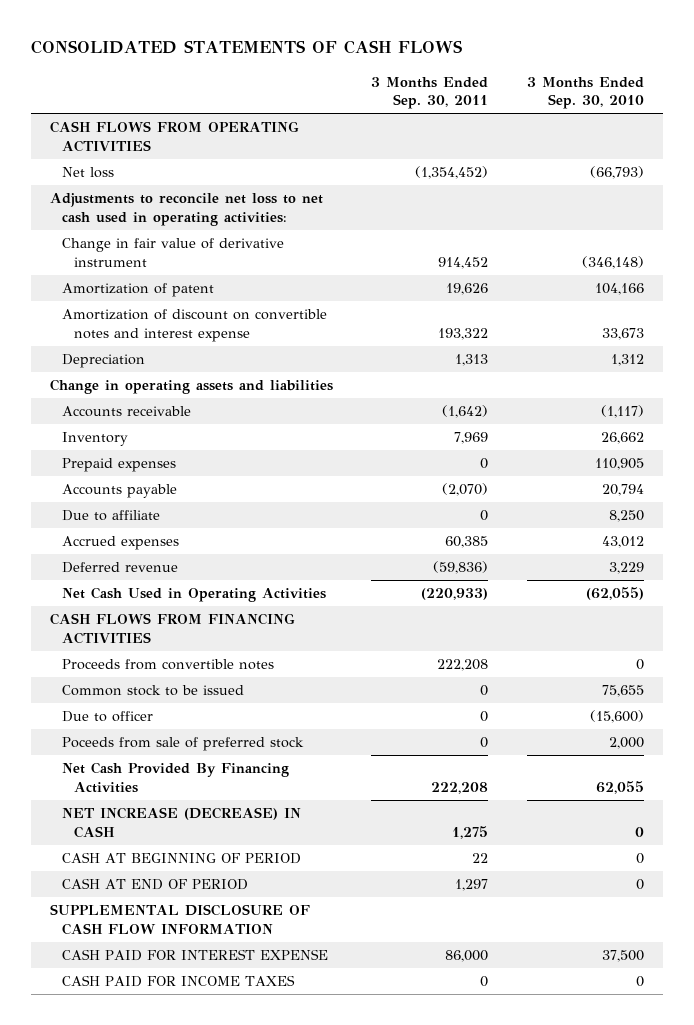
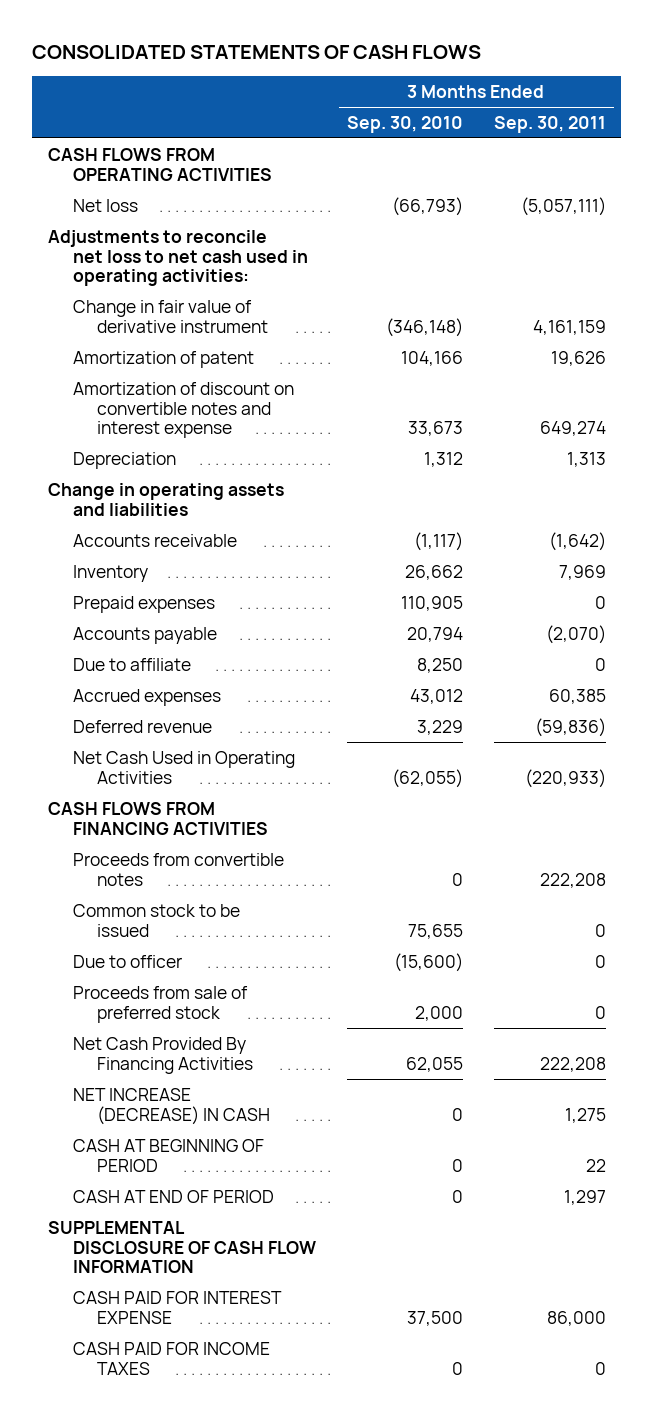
- | 3 Months Ended Sep. 30, 2011 | 3 Months Ended Sep. 30, 2010
+ | 3 Months Ended Sep. 30, 2010 | 3 Months Ended Sep. 30, 2011
- Net loss | (1,354,452) | (66,793)
+ Net loss | (66,793) | (5,057,111)
- Change in fair value of derivative instrument | 914,452 | (346,148)
+ Change in fair value of derivative instrument | (346,148) | 4,161,159
- Amortization of discount on convertible notes and interest expense | 193,322 | 33,673
+ Amortization of discount on convertible notes and interest expense | 33,673 | 649,274
- Poceeds from sale of preferred stock | 0 | 2,000
+ Proceeds from sale of preferred stock | 2,000 | 0

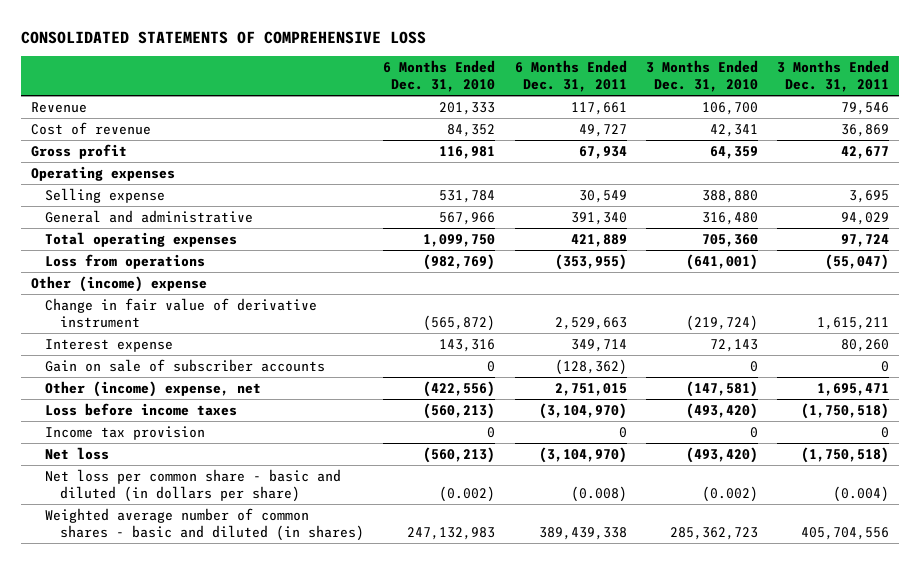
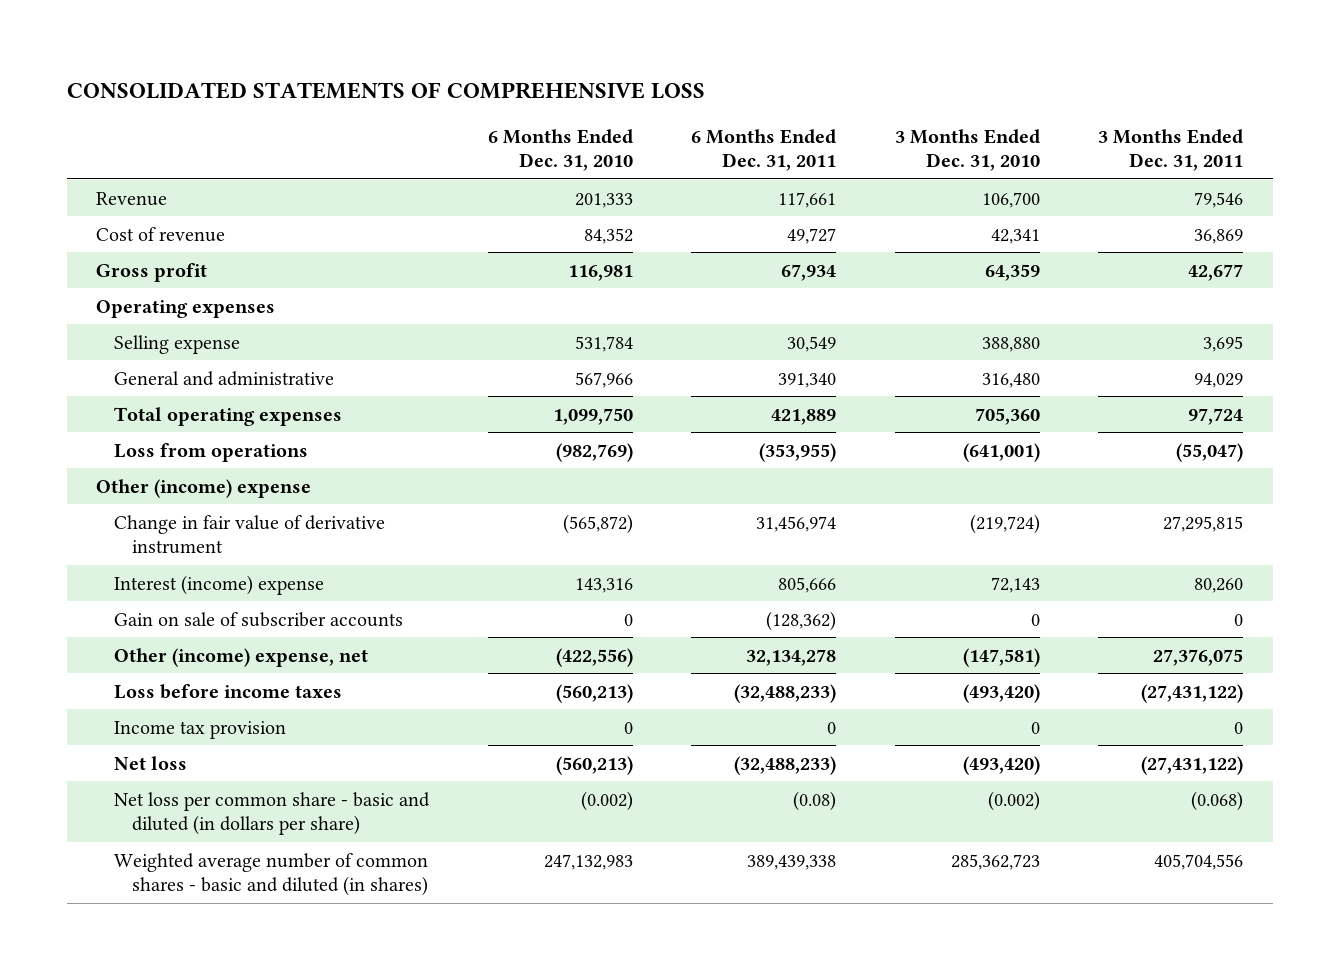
- Change in fair value of derivative instrument | (565,872) | 2,529,663 | (219,724) | 1,615,211
- Interest expense | 143,316 | 349,714 | 72,143 | 80,260
+ Change in fair value of derivative instrument | (565,872) | 31,456,974 | (219,724) | 27,295,815
+ Interest (income) expense | 143,316 | 805,666 | 72,143 | 80,260
- Other (income) expense, net | (422,556) | 2,751,015 | (147,581) | 1,695,471
- Loss before income taxes | (560,213) | (3,104,970) | (493,420) | (1,750,518)
+ Other (income) expense, net | (422,556) | 32,134,278 | (147,581) | 27,376,075
+ Loss before income taxes | (560,213) | (32,488,233) | (493,420) | (27,431,122)
- Net loss | (560,213) | (3,104,970) | (493,420) | (1,750,518)
- Net loss per common share - basic and diluted (in dollars per share) | (0.002) | (0.008) | (0.002) | (0.004)
+ Net loss | (560,213) | (32,488,233) | (493,420) | (27,431,122)
+ Net loss per common share - basic and diluted (in dollars per share) | (0.002) | (0.08) | (0.002) | (0.068)

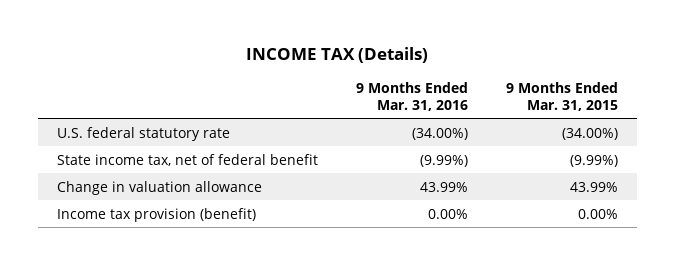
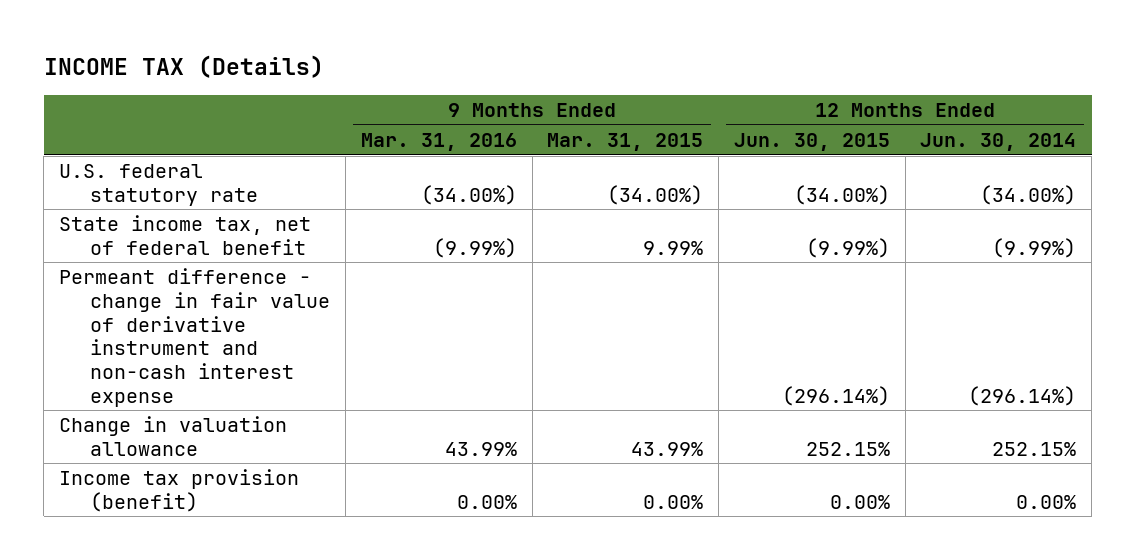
- | 9 Months Ended Mar. 31, 2016 | 9 Months Ended Mar. 31, 2015
+ | 9 Months Ended Mar. 31, 2016 | 9 Months Ended Mar. 31, 2015 | 12 Months Ended Jun. 30, 2015 | 12 Months Ended Jun. 30, 2014
- State income tax, net of federal benefit | (9.99%) | (9.99%)
+ State income tax, net of federal benefit | (9.99%) | 9.99% | (9.99%) | (9.99%)
+ Permeant difference - change in fair value of derivative instrument and non-cash interest expense | | | (296.14%) | (296.14%)

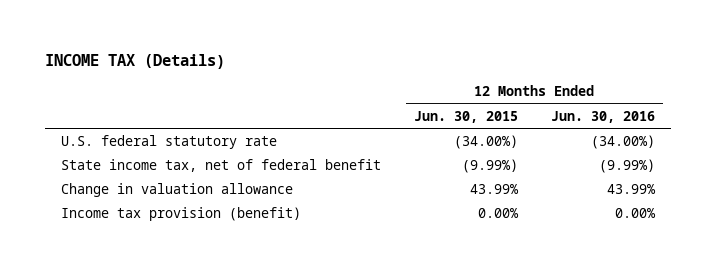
- | 9 Months Ended Mar. 31, 2016 | 9 Months Ended Mar. 31, 2015 | 12 Months Ended Jun. 30, 2015 | 12 Months Ended Jun. 30, 2014
+ | 12 Months Ended Jun. 30, 2015 | 12 Months Ended Jun. 30, 2016
- Permeant difference - change in fair value of derivative instrument and non-cash interest expense | | | (296.14%) | (296.14%)
- Change in valuation allowance | 43.99% | 43.99% | 252.15% | 252.15%
+ Change in valuation allowance | 43.99% | 43.99%

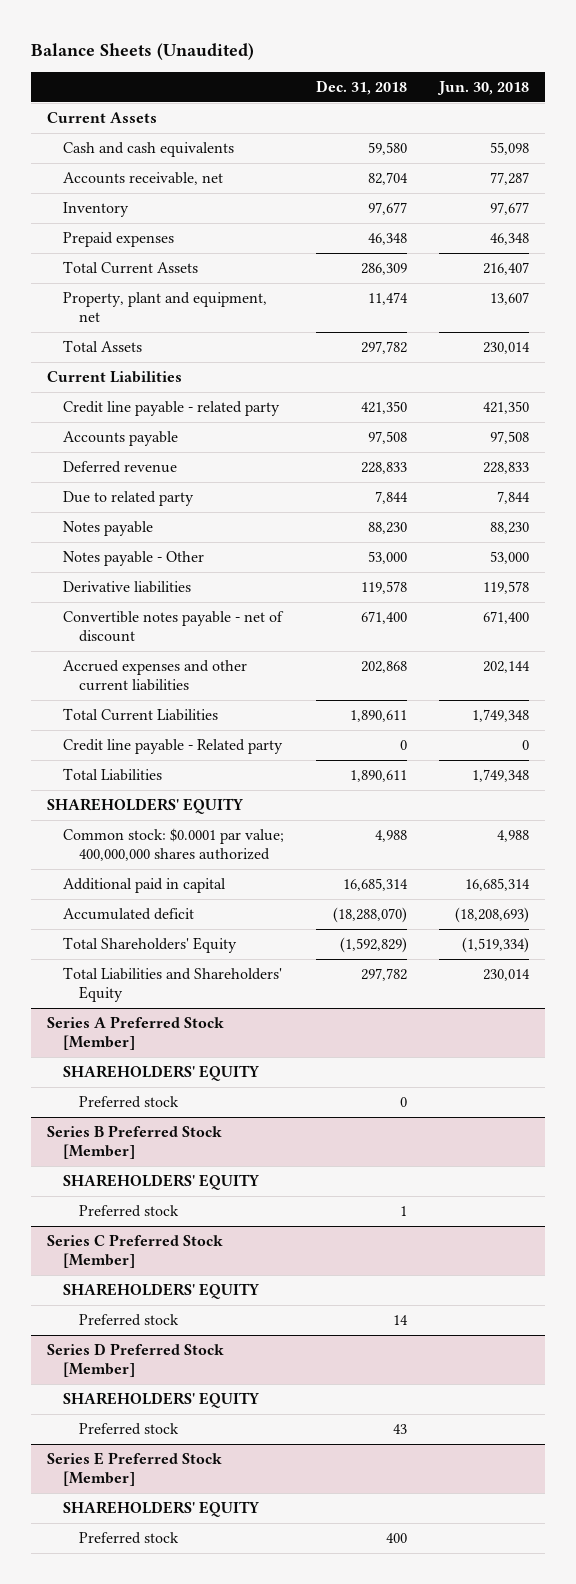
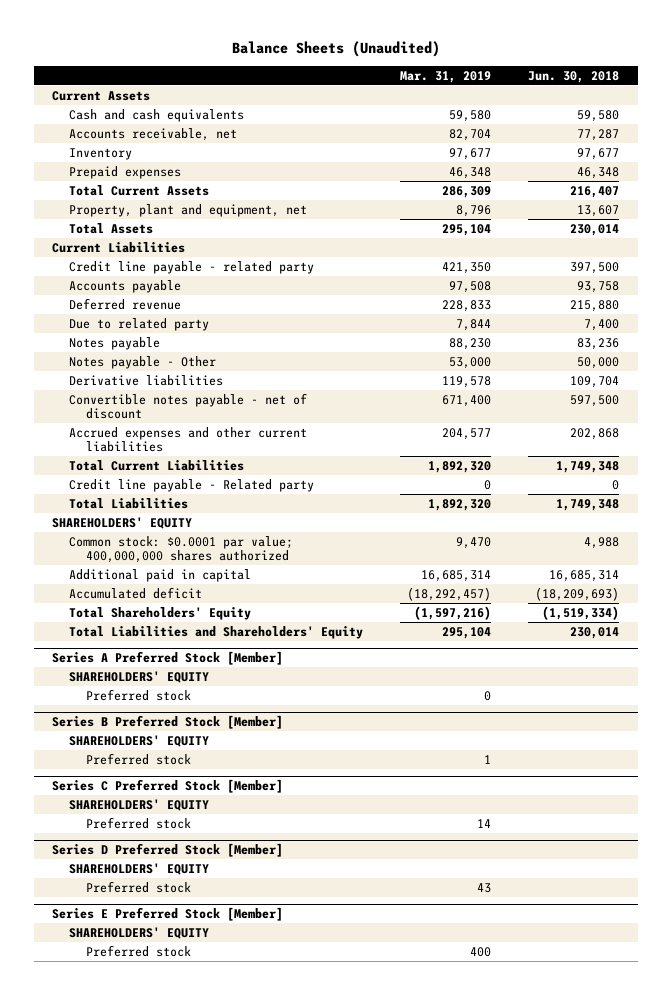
- | Dec. 31, 2018 | Jun. 30, 2018
+ | Mar. 31, 2019 | Jun. 30, 2018
- Cash and cash equivalents | 59,580 | 55,098
+ Cash and cash equivalents | 59,580 | 59,580
- Credit line payable - related party | 421,350 | 421,350
- Accounts payable | 97,508 | 97,508
- Deferred revenue | 228,833 | 228,833
- Due to related party | 7,844 | 7,844
- Notes payable | 88,230 | 88,230
- Notes payable - Other | 53,000 | 53,000
- Derivative liabilities | 119,578 | 119,578
- Convertible notes payable - net of discount | 671,400 | 671,400
- Accrued expenses and other current liabilities | 202,868 | 202,144
+ Credit line payable - related party | 421,350 | 397,500
+ Accounts payable | 97,508 | 93,758
+ Deferred revenue | 228,833 | 215,880
+ Due to related party | 7,844 | 7,400
+ Notes payable | 88,230 | 83,236
+ Notes payable - Other | 53,000 | 50,000
+ Derivative liabilities | 119,578 | 109,704
+ Convertible notes payable - net of discount | 671,400 | 597,500
+ Accrued expenses and other current liabilities | 204,577 | 202,868
- Accumulated deficit | (18,288,070) | (18,208,693)
+ Accumulated deficit | (18,292,457) | (18,209,693)

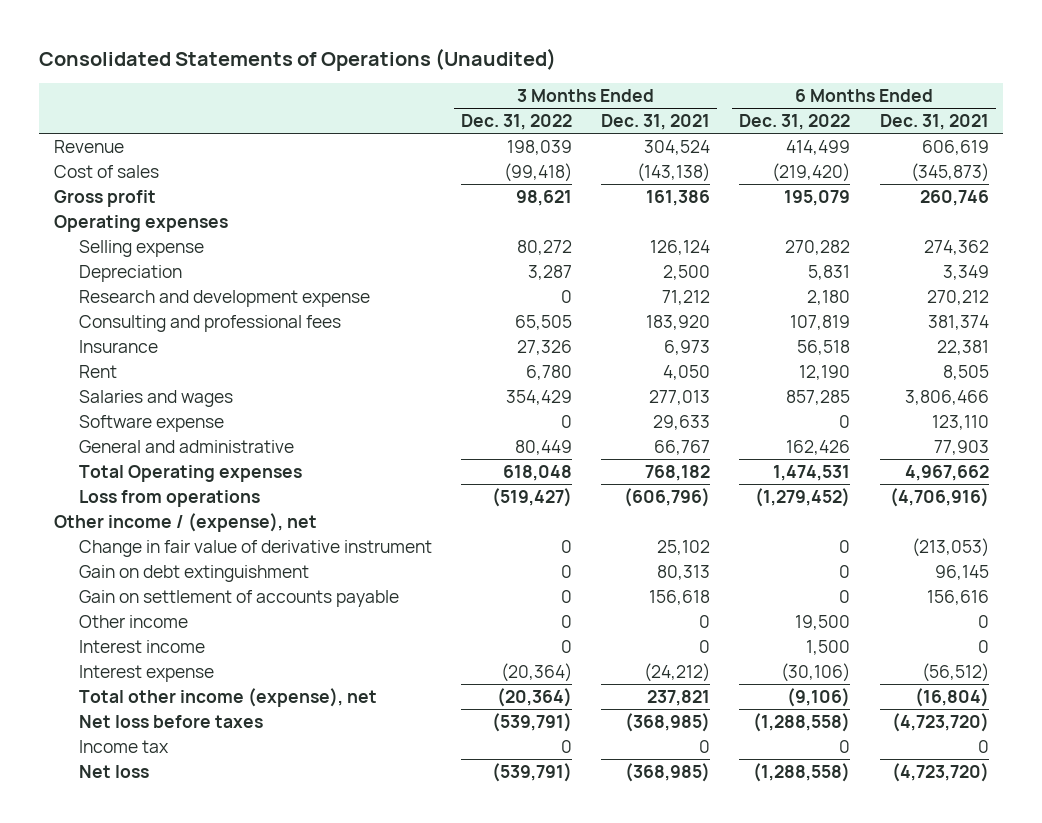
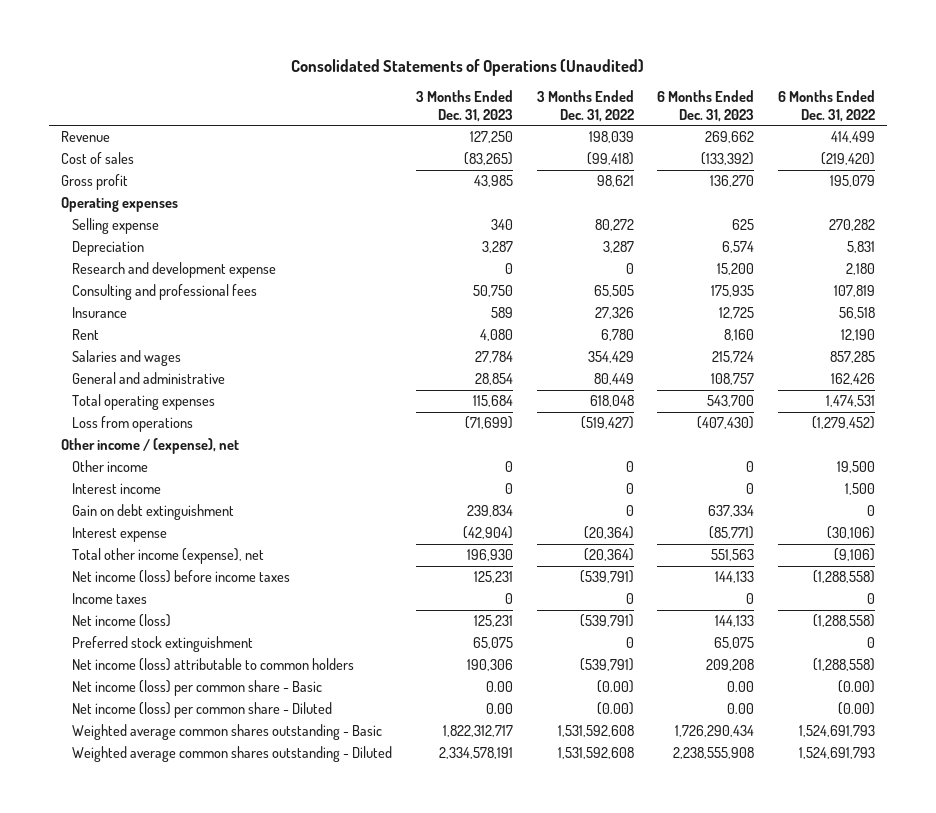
- | 3 Months Ended Dec. 31, 2022 | 3 Months Ended Dec. 31, 2021 | 6 Months Ended Dec. 31, 2022 | 6 Months Ended Dec. 31, 2021
+ | 3 Months Ended Dec. 31, 2023 | 3 Months Ended Dec. 31, 2022 | 6 Months Ended Dec. 31, 2023 | 6 Months Ended Dec. 31, 2022
- Software expense | 0 | 29,633 | 0 | 123,110
- Total Operating expenses | 618,048 | 768,182 | 1,474,531 | 4,967,662
+ Total operating expenses | 115,684 | 618,048 | 543,700 | 1,474,531
- Change in fair value of derivative instrument | 0 | 25,102 | 0 | (213,053)
- Gain on settlement of accounts payable | 0 | 156,618 | 0 | 156,616
moved down: Gain on debt extinguishment | 239,834 | 0 | 637,334 | 0
- Net loss before taxes | (539,791) | (368,985) | (1,288,558) | (4,723,720)
- Income tax | 0 | 0 | 0 | 0
- Net loss | (539,791) | (368,985) | (1,288,558) | (4,723,720)
+ Net income (loss) before income taxes | 125,231 | (539,791) | 144,133 | (1,288,558)
+ Income taxes | 0 | 0 | 0 | 0
+ Net income (loss) | 125,231 | (539,791) | 144,133 | (1,288,558)
+ Preferred stock extinguishment | 65,075 | 0 | 65,075 | 0
+ Net income (loss) attributable to common holders | 190,306 | (539,791) | 209,208 | (1,288,558)
+ Net income (loss) per common share - Basic | 0.00 | (0.00) | 0.00 | (0.00)
+ Net income (loss) per common share - Diluted | 0.00 | (0.00) | 0.00 | (0.00)
+ Weighted average common shares outstanding - Basic | 1,822,312,717 | 1,531,592,608 | 1,726,290,434 | 1,524,691,793
+ Weighted average common shares outstanding - Diluted | 2,334,578,191 | 1,531,592,608 | 2,238,555,908 | 1,524,691,793

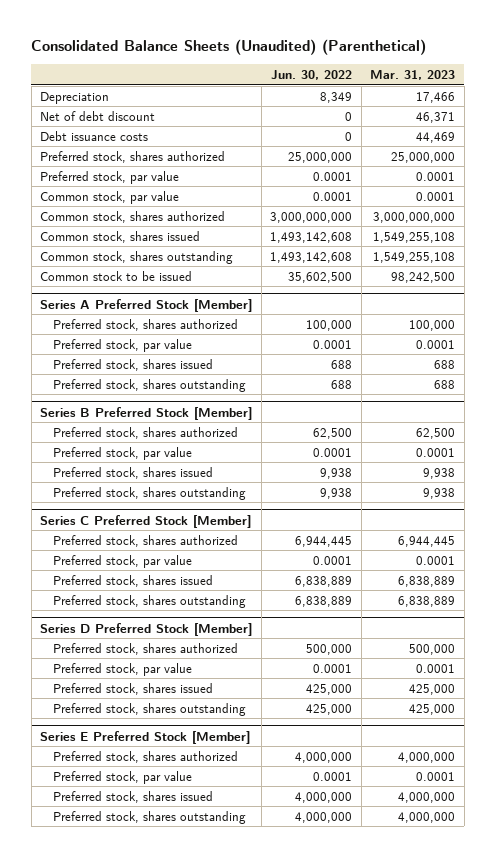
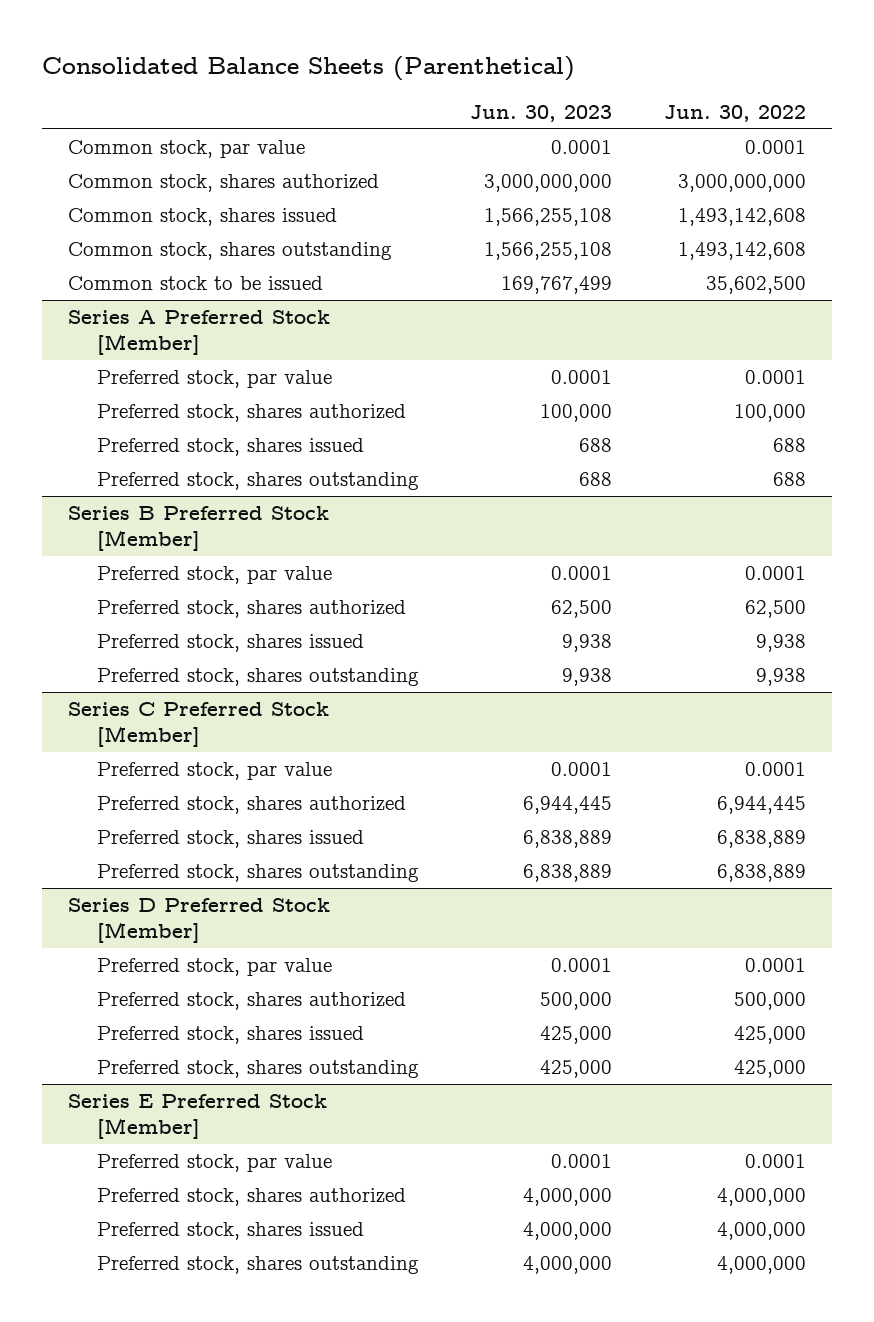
- Consolidated Balance Sheets (Unaudited) (Parenthetical)
+ Consolidated Balance Sheets (Parenthetical)
- | Jun. 30, 2022 | Mar. 31, 2023
+ | Jun. 30, 2023 | Jun. 30, 2022
- Depreciation | 8,349 | 17,466
- Net of debt discount | 0 | 46,371
- Debt issuance costs | 0 | 44,469
- Preferred stock, shares authorized | 25,000,000 | 25,000,000
- Preferred stock, par value | 0.0001 | 0.0001
@ Series A Preferred Stock [Member]
moved down: Preferred stock, shares authorized | 100,000 | 100,000
@ Series B Preferred Stock [Member]
moved down: Preferred stock, shares authorized | 62,500 | 62,500
@ Series C Preferred Stock [Member]
moved down: Preferred stock, shares authorized | 6,944,445 | 6,944,445
@ Series D Preferred Stock [Member]
moved down: Preferred stock, shares authorized | 500,000 | 500,000
@ Series E Preferred Stock [Member]
moved down: Preferred stock, shares authorized | 4,000,000 | 4,000,000

